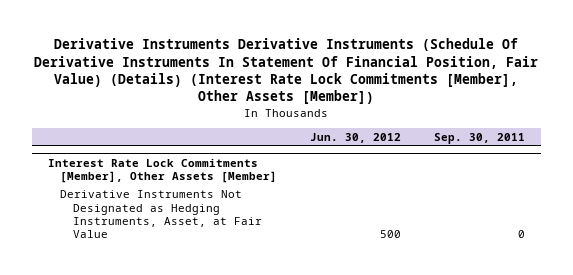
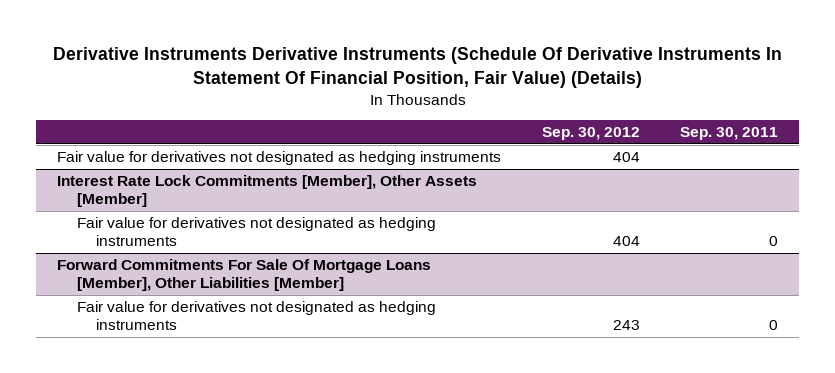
- Derivative Instruments Derivative Instruments (Schedule Of Derivative Instruments In Statement Of Financial Position, Fair Value) (Details) (Interest Rate Lock Commitments [Member], Other Assets [Member])
+ Derivative Instruments Derivative Instruments (Schedule Of Derivative Instruments In Statement Of Financial Position, Fair Value) (Details)
- | Jun. 30, 2012 | Sep. 30, 2011
+ | Sep. 30, 2012 | Sep. 30, 2011
+ Fair value for derivatives not designated as hedging instruments | 404 |
@ Interest Rate Lock Commitments [Member], Other Assets [Member]
- Derivative Instruments Not Designated as Hedging Instruments, Asset, at Fair Value | 500 | 0
+ Fair value for derivatives not designated as hedging instruments | 404 | 0
+ Forward Commitments For Sale Of Mortgage Loans [Member], Other Liabilities [Member]
+ Fair value for derivatives not designated as hedging instruments | 243 | 0

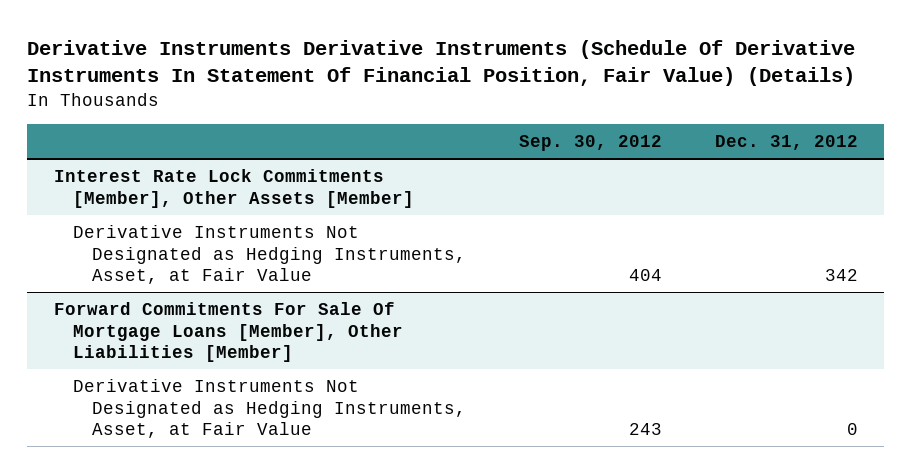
- | Sep. 30, 2012 | Sep. 30, 2011
+ | Sep. 30, 2012 | Dec. 31, 2012
- Fair value for derivatives not designated as hedging instruments | 404 |
@ Interest Rate Lock Commitments [Member], Other Assets [Member]
- Fair value for derivatives not designated as hedging instruments | 404 | 0
+ Derivative Instruments Not Designated as Hedging Instruments, Asset, at Fair Value | 404 | 342
@ Forward Commitments For Sale Of Mortgage Loans [Member], Other Liabilities [Member]
- Fair value for derivatives not designated as hedging instruments | 243 | 0
+ Derivative Instruments Not Designated as Hedging Instruments, Asset, at Fair Value | 243 | 0

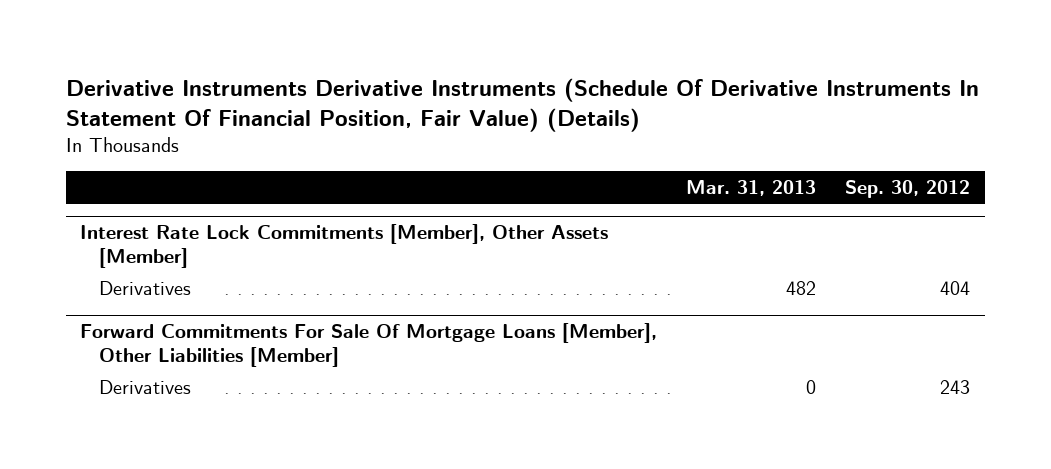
- | Sep. 30, 2012 | Dec. 31, 2012
+ | Mar. 31, 2013 | Sep. 30, 2012
@ Interest Rate Lock Commitments [Member], Other Assets [Member]
- Derivative Instruments Not Designated as Hedging Instruments, Asset, at Fair Value | 404 | 342
+ Derivatives | 482 | 404
@ Forward Commitments For Sale Of Mortgage Loans [Member], Other Liabilities [Member]
- Derivative Instruments Not Designated as Hedging Instruments, Asset, at Fair Value | 243 | 0
+ Derivatives | 0 | 243

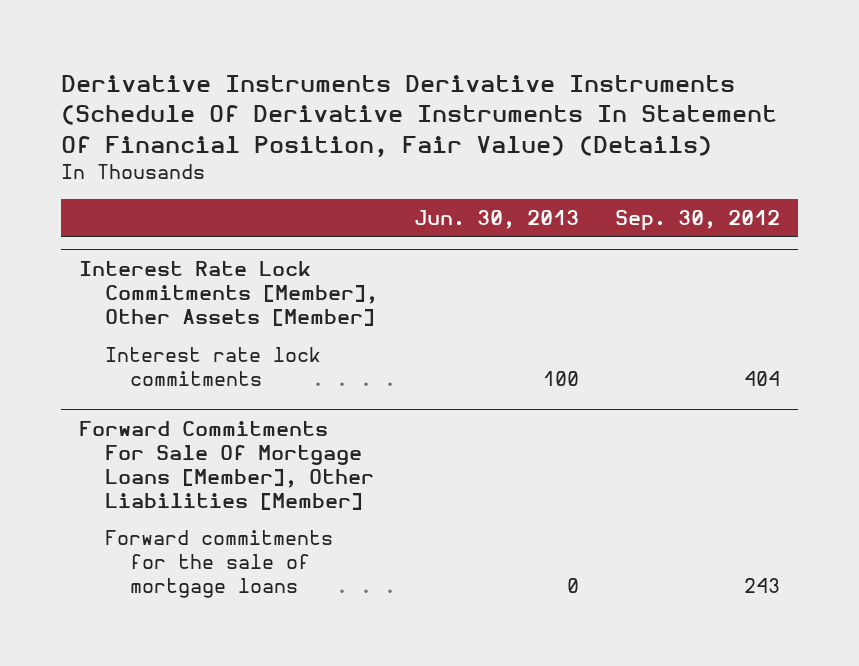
- | Mar. 31, 2013 | Sep. 30, 2012
+ | Jun. 30, 2013 | Sep. 30, 2012
@ Interest Rate Lock Commitments [Member], Other Assets [Member]
- Derivatives | 482 | 404
+ Interest rate lock commitments | 100 | 404
@ Forward Commitments For Sale Of Mortgage Loans [Member], Other Liabilities [Member]
- Derivatives | 0 | 243
+ Forward commitments for the sale of mortgage loans | 0 | 243

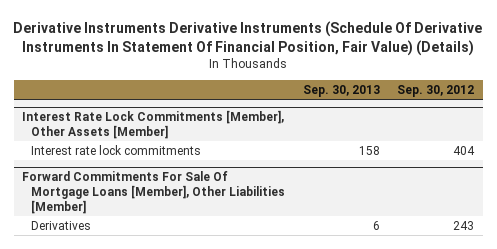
- | Jun. 30, 2013 | Sep. 30, 2012
+ | Sep. 30, 2013 | Sep. 30, 2012
@ Forward Commitments For Sale Of Mortgage Loans [Member], Other Liabilities [Member]
- Forward commitments for the sale of mortgage loans | 0 | 243
+ Derivatives | 6 | 243

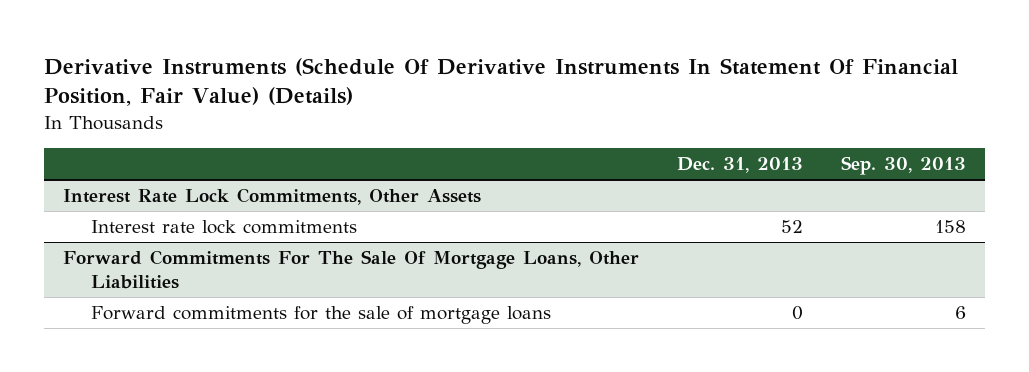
- Derivative Instruments Derivative Instruments (Schedule Of Derivative Instruments In Statement Of Financial Position, Fair Value) (Details)
+ Derivative Instruments (Schedule Of Derivative Instruments In Statement Of Financial Position, Fair Value) (Details)
- | Sep. 30, 2013 | Sep. 30, 2012
+ | Dec. 31, 2013 | Sep. 30, 2013
- Interest Rate Lock Commitments [Member], Other Assets [Member]
+ Interest Rate Lock Commitments, Other Assets
- Forward Commitments For Sale Of Mortgage Loans [Member], Other Liabilities [Member]
- Derivatives | 6 | 243
+ Forward Commitments For The Sale Of Mortgage Loans, Other Liabilities
+ Forward commitments for the sale of mortgage loans | 0 | 6

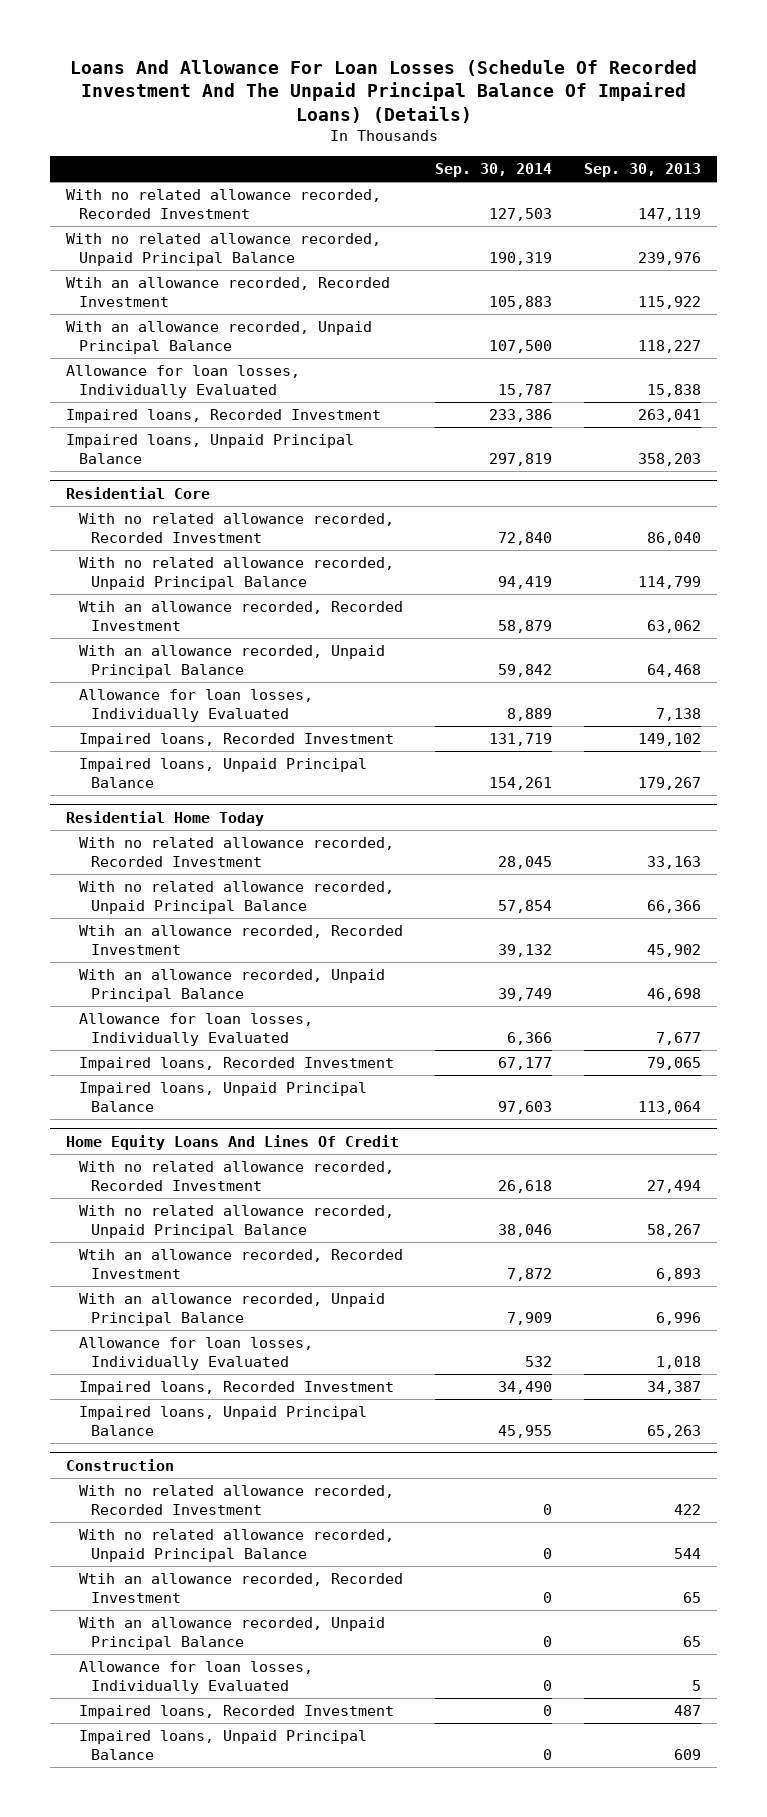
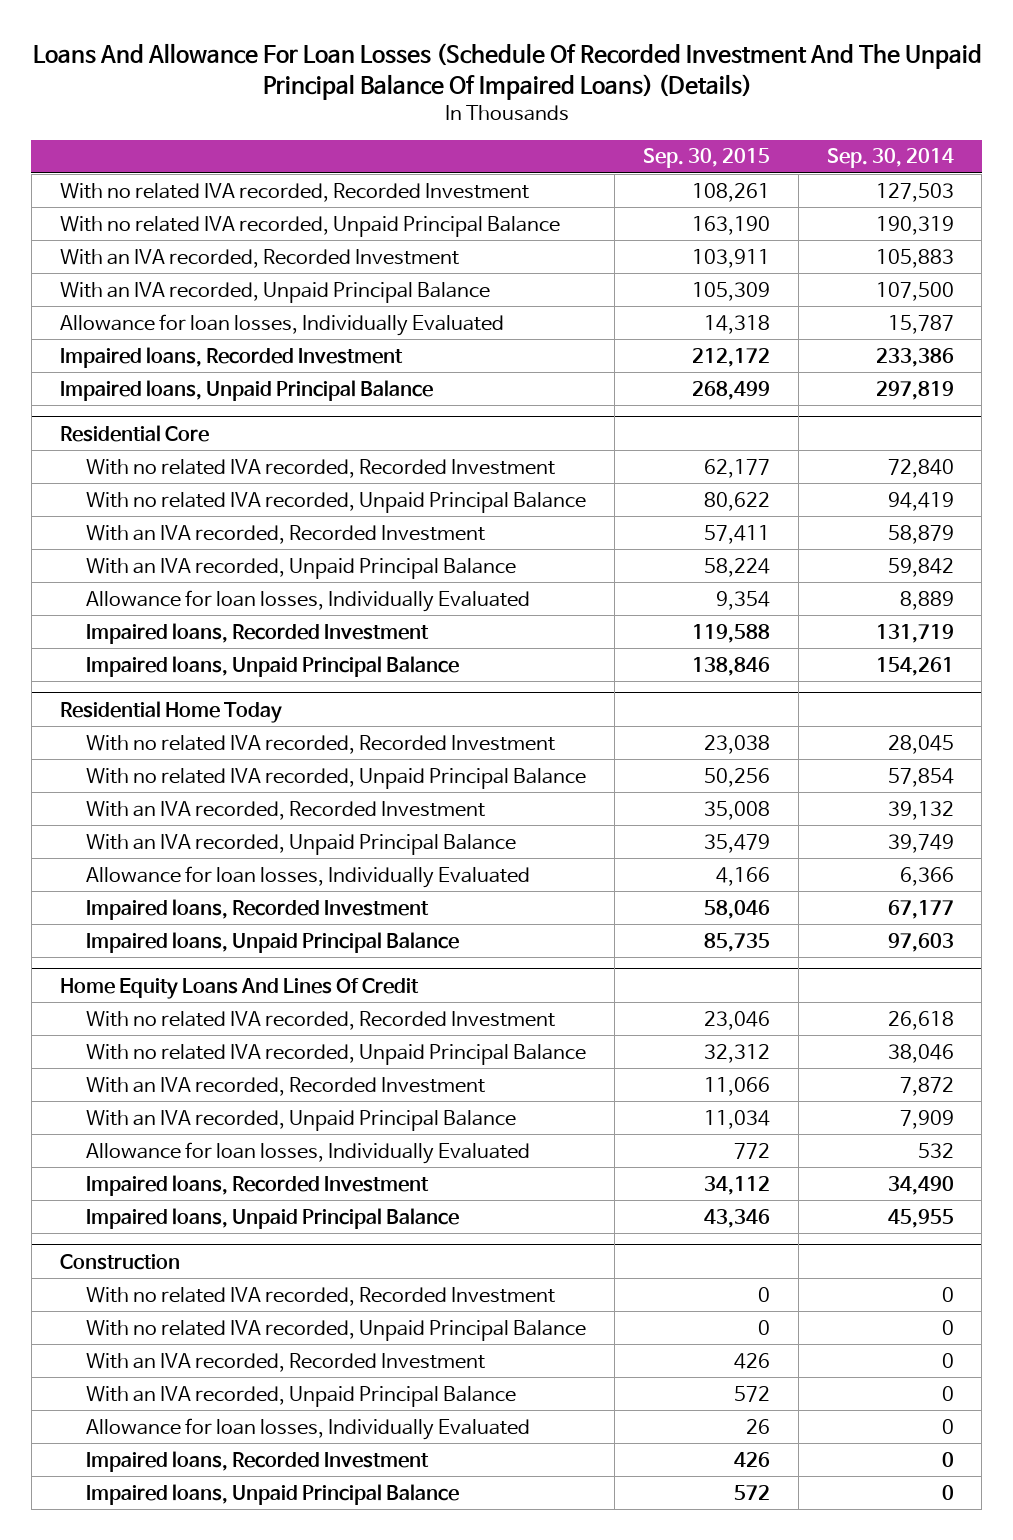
- | Sep. 30, 2014 | Sep. 30, 2013
+ | Sep. 30, 2015 | Sep. 30, 2014
- With no related allowance recorded, Recorded Investment | 127,503 | 147,119
- With no related allowance recorded, Unpaid Principal Balance | 190,319 | 239,976
- Wtih an allowance recorded, Recorded Investment | 105,883 | 115,922
- With an allowance recorded, Unpaid Principal Balance | 107,500 | 118,227
+ With no related IVA recorded, Recorded Investment | 108,261 | 127,503
+ With no related IVA recorded, Unpaid Principal Balance | 163,190 | 190,319
+ With an IVA recorded, Recorded Investment | 103,911 | 105,883
+ With an IVA recorded, Unpaid Principal Balance | 105,309 | 107,500
@ Residential Core
- With no related allowance recorded, Recorded Investment | 72,840 | 86,040
- With no related allowance recorded, Unpaid Principal Balance | 94,419 | 114,799
- Wtih an allowance recorded, Recorded Investment | 58,879 | 63,062
- With an allowance recorded, Unpaid Principal Balance | 59,842 | 64,468
+ With no related IVA recorded, Recorded Investment | 62,177 | 72,840
+ With no related IVA recorded, Unpaid Principal Balance | 80,622 | 94,419
+ With an IVA recorded, Recorded Investment | 57,411 | 58,879
+ With an IVA recorded, Unpaid Principal Balance | 58,224 | 59,842
@ Residential Home Today
- With no related allowance recorded, Recorded Investment | 28,045 | 33,163
- With no related allowance recorded, Unpaid Principal Balance | 57,854 | 66,366
- Wtih an allowance recorded, Recorded Investment | 39,132 | 45,902
- With an allowance recorded, Unpaid Principal Balance | 39,749 | 46,698
+ With no related IVA recorded, Recorded Investment | 23,038 | 28,045
+ With no related IVA recorded, Unpaid Principal Balance | 50,256 | 57,854
+ With an IVA recorded, Recorded Investment | 35,008 | 39,132
+ With an IVA recorded, Unpaid Principal Balance | 35,479 | 39,749
@ Home Equity Loans And Lines Of Credit
- With no related allowance recorded, Recorded Investment | 26,618 | 27,494
- With no related allowance recorded, Unpaid Principal Balance | 38,046 | 58,267
- Wtih an allowance recorded, Recorded Investment | 7,872 | 6,893
- With an allowance recorded, Unpaid Principal Balance | 7,909 | 6,996
+ With no related IVA recorded, Recorded Investment | 23,046 | 26,618
+ With no related IVA recorded, Unpaid Principal Balance | 32,312 | 38,046
+ With an IVA recorded, Recorded Investment | 11,066 | 7,872
+ With an IVA recorded, Unpaid Principal Balance | 11,034 | 7,909
@ Construction
- With no related allowance recorded, Recorded Investment | 0 | 422
- With no related allowance recorded, Unpaid Principal Balance | 0 | 544
- Wtih an allowance recorded, Recorded Investment | 0 | 65
- With an allowance recorded, Unpaid Principal Balance | 0 | 65
+ With no related IVA recorded, Recorded Investment | 0 | 0
+ With no related IVA recorded, Unpaid Principal Balance | 0 | 0
+ With an IVA recorded, Recorded Investment | 426 | 0
+ With an IVA recorded, Unpaid Principal Balance | 572 | 0

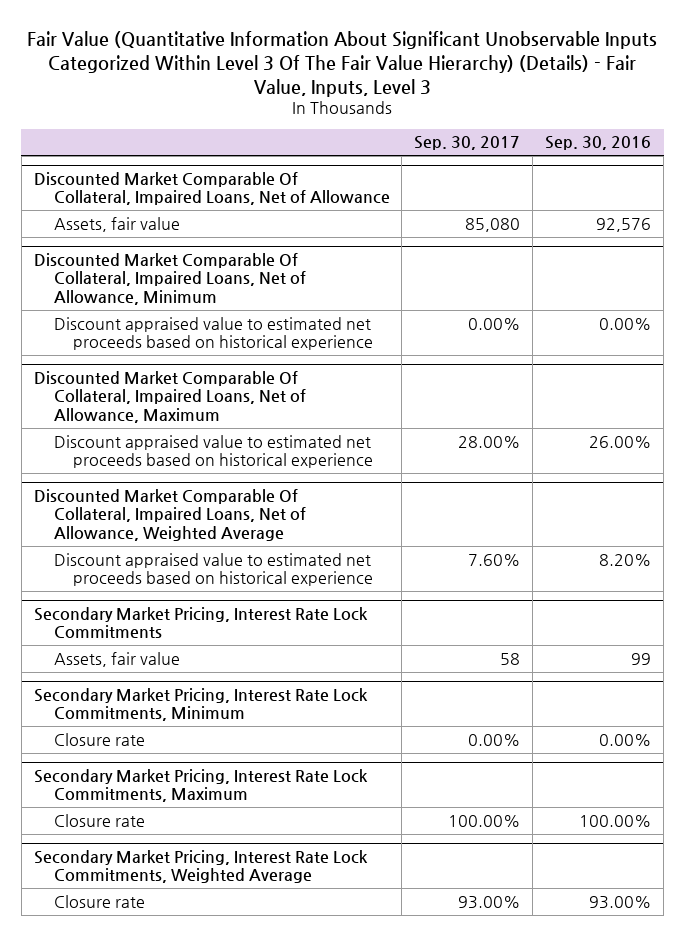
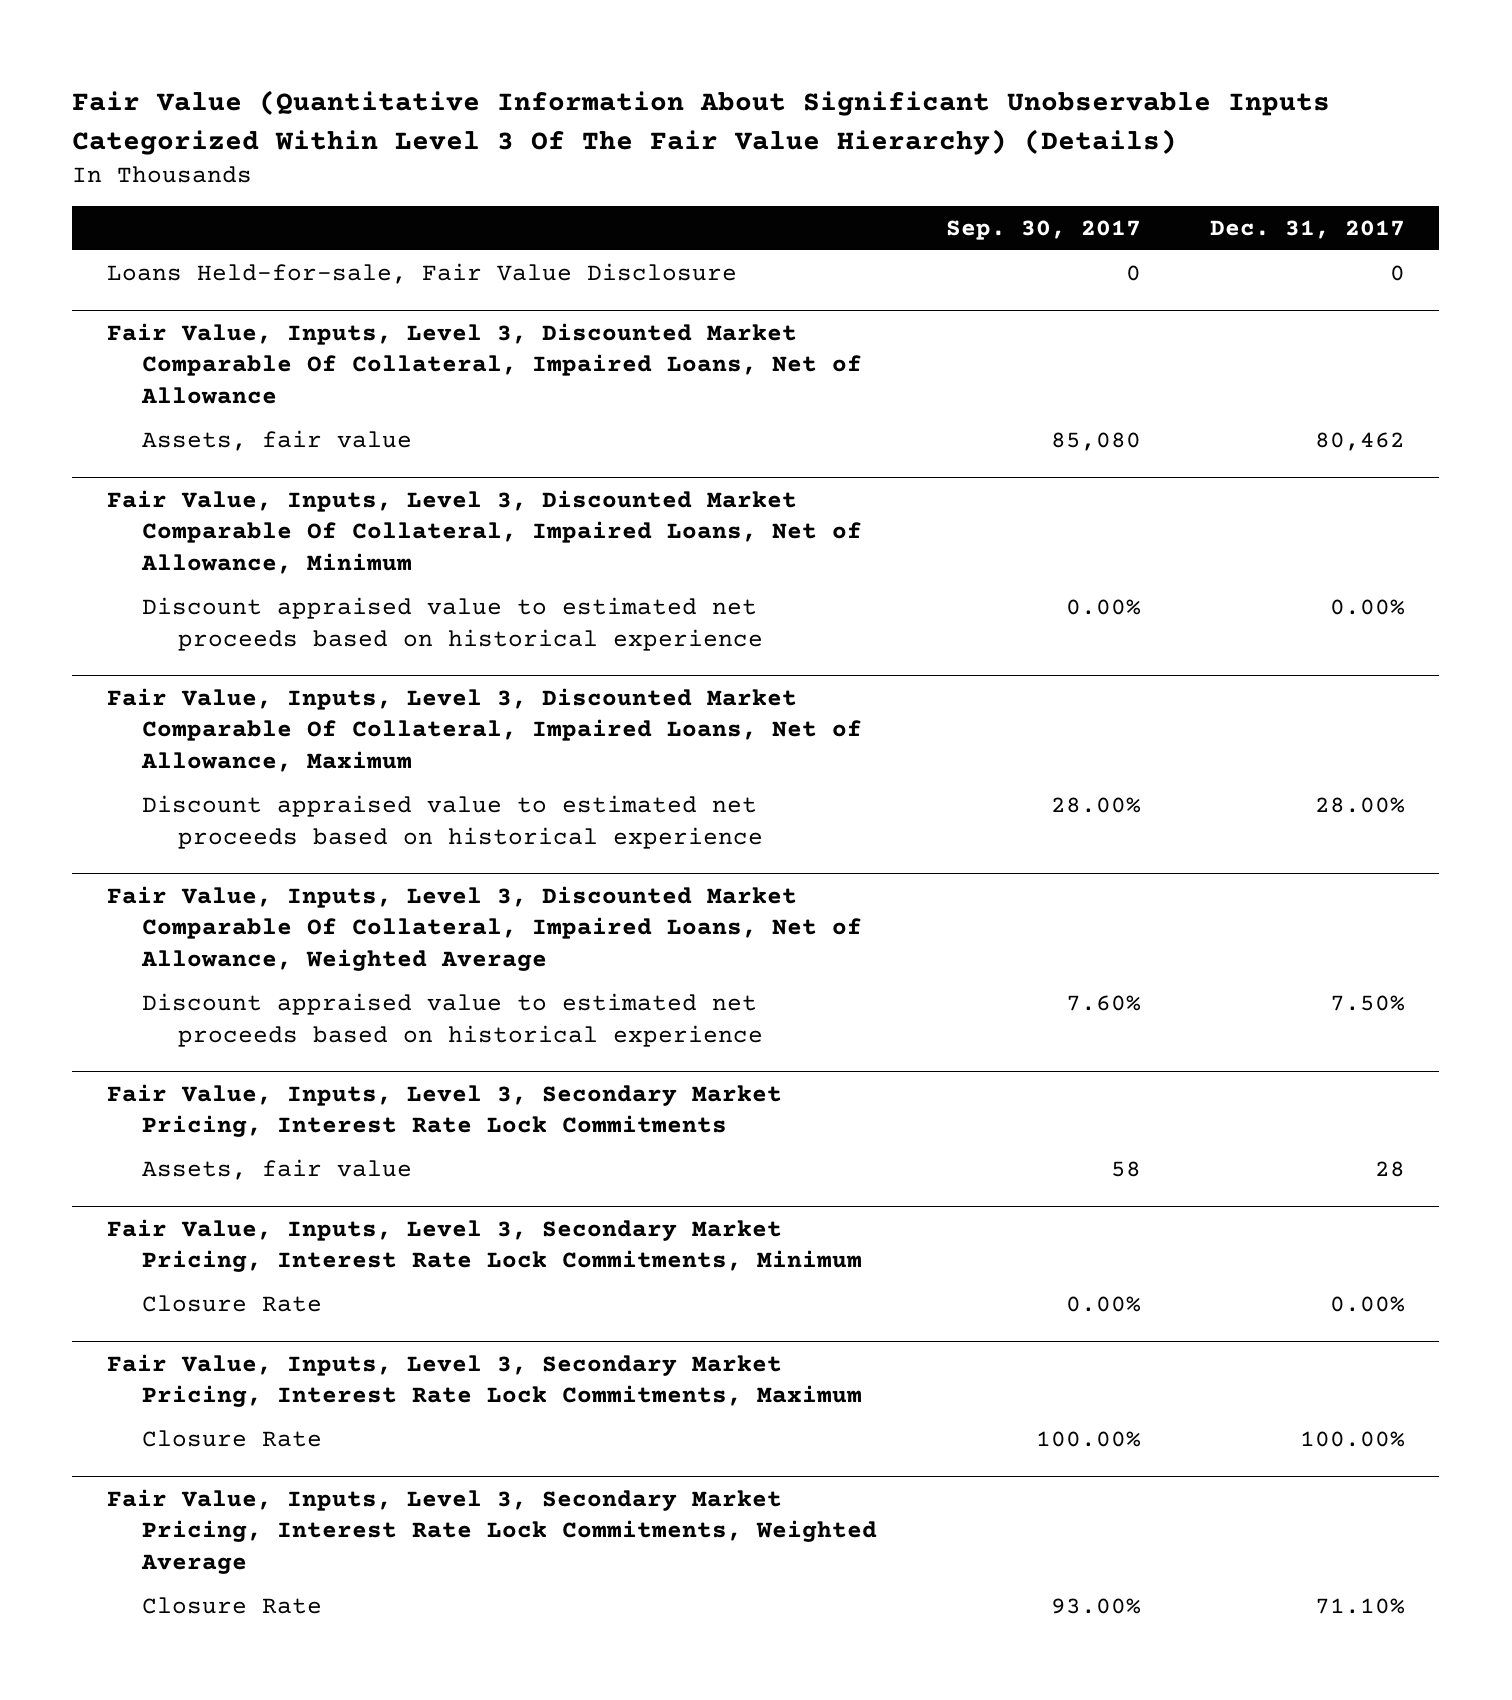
- Fair Value (Quantitative Information About Significant Unobservable Inputs Categorized Within Level 3 Of The Fair Value Hierarchy) (Details) - Fair Value, Inputs, Level 3
+ Fair Value (Quantitative Information About Significant Unobservable Inputs Categorized Within Level 3 Of The Fair Value Hierarchy) (Details)
- | Sep. 30, 2017 | Sep. 30, 2016
+ | Sep. 30, 2017 | Dec. 31, 2017
- Discounted Market Comparable Of Collateral, Impaired Loans, Net of Allowance
+ Loans Held-for-sale, Fair Value Disclosure | 0 | 0
+ Fair Value, Inputs, Level 3, Discounted Market Comparable Of Collateral, Impaired Loans, Net of Allowance
- Discounted Market Comparable Of Collateral, Impaired Loans, Net of Allowance, Minimum
+ Fair Value, Inputs, Level 3, Discounted Market Comparable Of Collateral, Impaired Loans, Net of Allowance, Minimum
- Discounted Market Comparable Of Collateral, Impaired Loans, Net of Allowance, Maximum
+ Fair Value, Inputs, Level 3, Discounted Market Comparable Of Collateral, Impaired Loans, Net of Allowance, Maximum
- Discounted Market Comparable Of Collateral, Impaired Loans, Net of Allowance, Weighted Average
+ Fair Value, Inputs, Level 3, Discounted Market Comparable Of Collateral, Impaired Loans, Net of Allowance, Weighted Average
- Secondary Market Pricing, Interest Rate Lock Commitments
+ Fair Value, Inputs, Level 3, Secondary Market Pricing, Interest Rate Lock Commitments
- Secondary Market Pricing, Interest Rate Lock Commitments, Minimum
- Closure rate | 0.00% | 0.00%
- Secondary Market Pricing, Interest Rate Lock Commitments, Maximum
- Closure rate | 100.00% | 100.00%
- Secondary Market Pricing, Interest Rate Lock Commitments, Weighted Average
- Closure rate | 93.00% | 93.00%
+ Fair Value, Inputs, Level 3, Secondary Market Pricing, Interest Rate Lock Commitments, Minimum
+ Closure Rate | 0.00% | 0.00%
+ Fair Value, Inputs, Level 3, Secondary Market Pricing, Interest Rate Lock Commitments, Maximum
+ Closure Rate | 100.00% | 100.00%
+ Fair Value, Inputs, Level 3, Secondary Market Pricing, Interest Rate Lock Commitments, Weighted Average
+ Closure Rate | 93.00% | 71.10%

